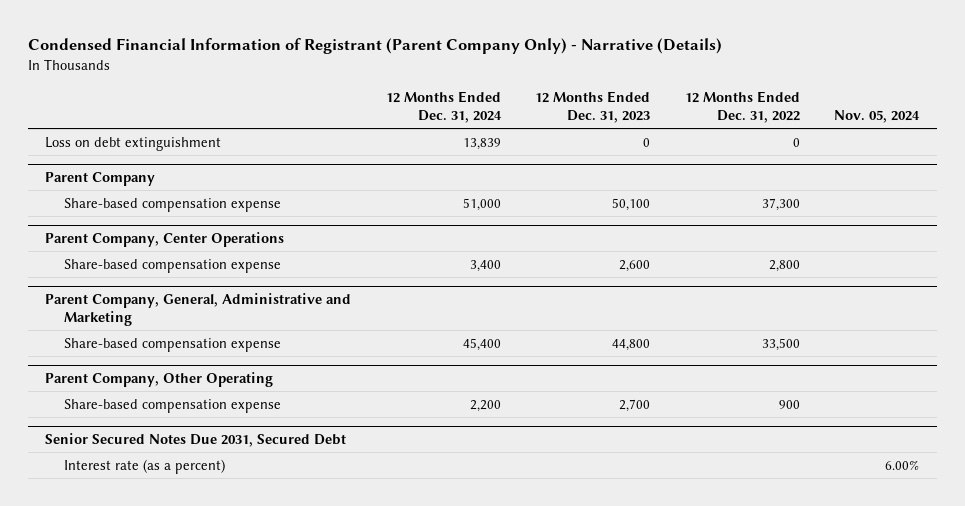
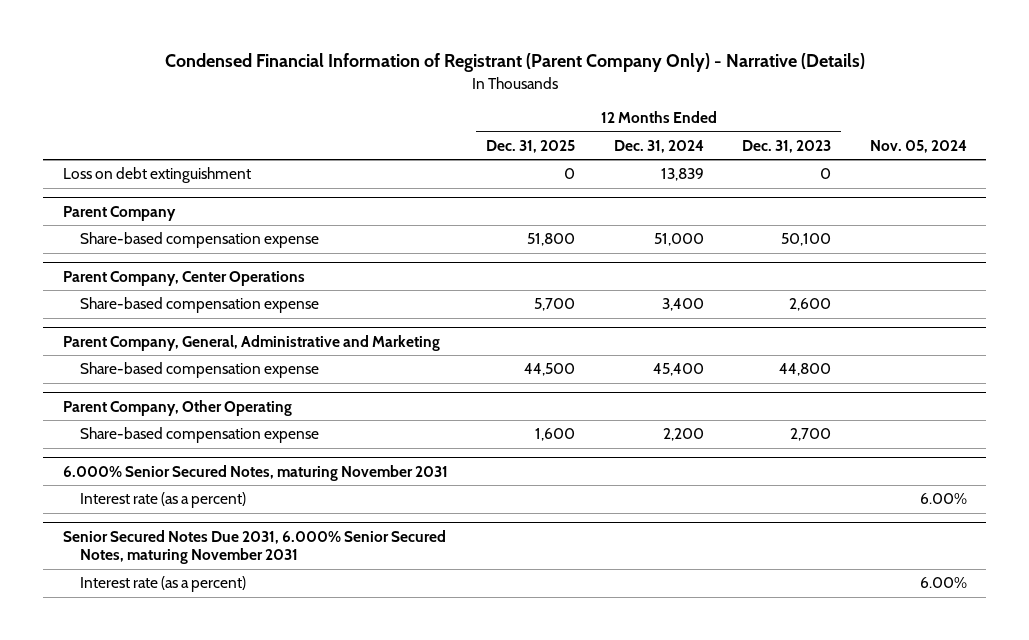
- | 12 Months Ended Dec. 31, 2024 | 12 Months Ended Dec. 31, 2023 | 12 Months Ended Dec. 31, 2022 | Nov. 05, 2024
+ | 12 Months Ended Dec. 31, 2025 | 12 Months Ended Dec. 31, 2024 | 12 Months Ended Dec. 31, 2023 | Nov. 05, 2024
- Senior Secured Notes Due 2031, Secured Debt
+ 6.000% Senior Secured Notes, maturing November 2031
+ Senior Secured Notes Due 2031, 6.000% Senior Secured Notes, maturing November 2031
+ Interest rate (as a percent) | | | | 6.00%

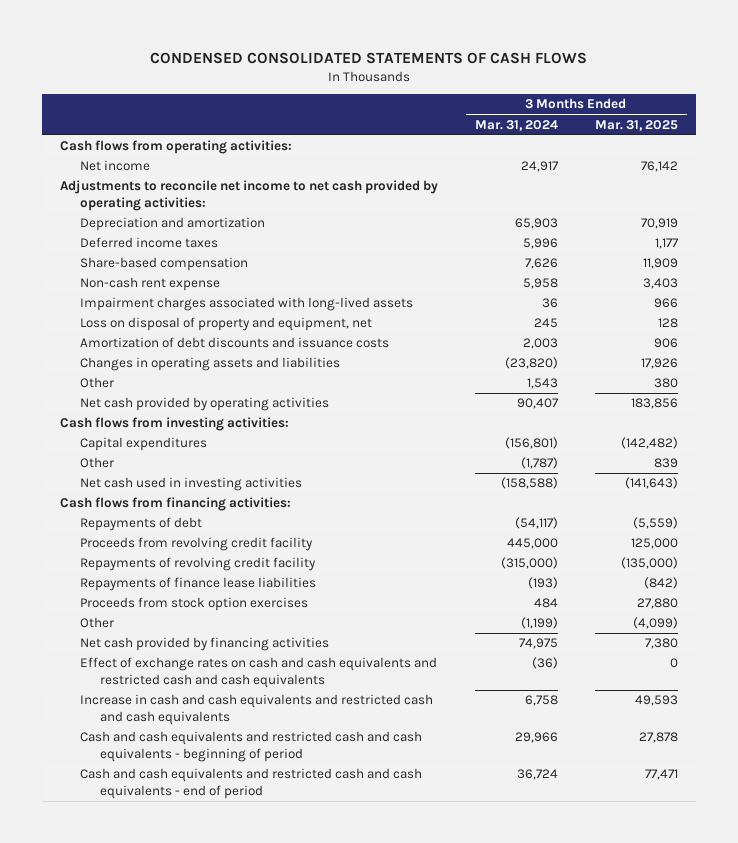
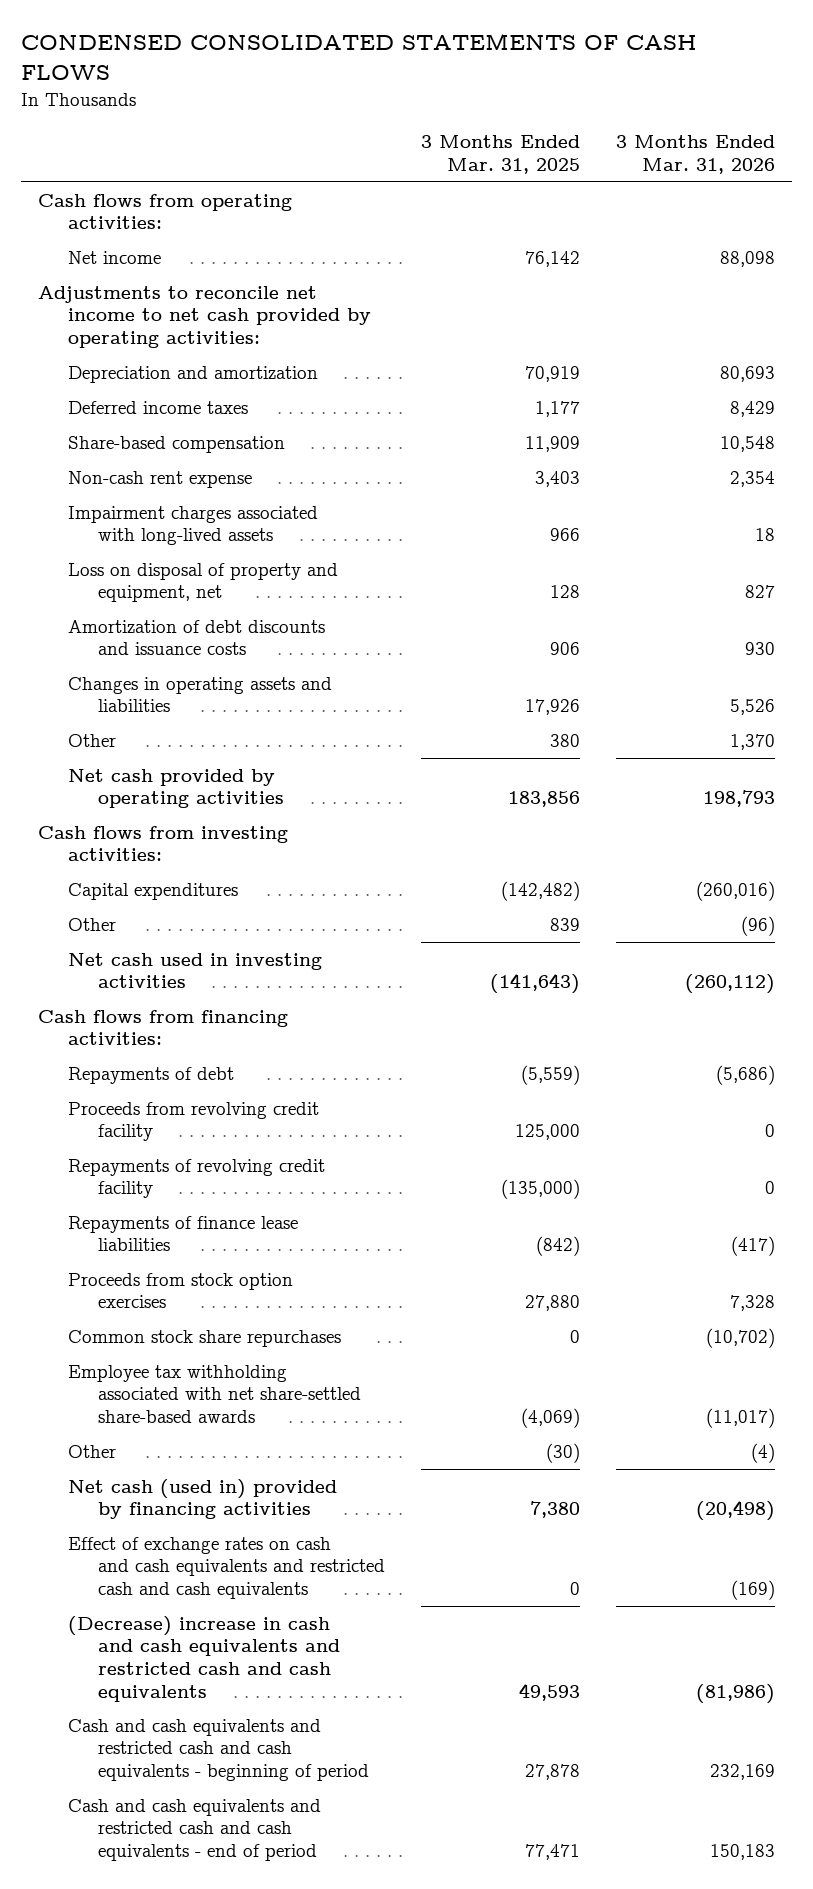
- | 3 Months Ended Mar. 31, 2024 | 3 Months Ended Mar. 31, 2025
+ | 3 Months Ended Mar. 31, 2025 | 3 Months Ended Mar. 31, 2026
- Other | (1,199) | (4,099)
- Net cash provided by financing activities | 74,975 | 7,380
+ Common stock share repurchases | 0 | (10,702)
+ Employee tax withholding associated with net share-settled share-based awards | (4,069) | (11,017)
+ Other | (30) | (4)
+ Net cash (used in) provided by financing activities | 7,380 | (20,498)
- Increase in cash and cash equivalents and restricted cash and cash equivalents | 6,758 | 49,593
+ (Decrease) increase in cash and cash equivalents and restricted cash and cash equivalents | 49,593 | (81,986)

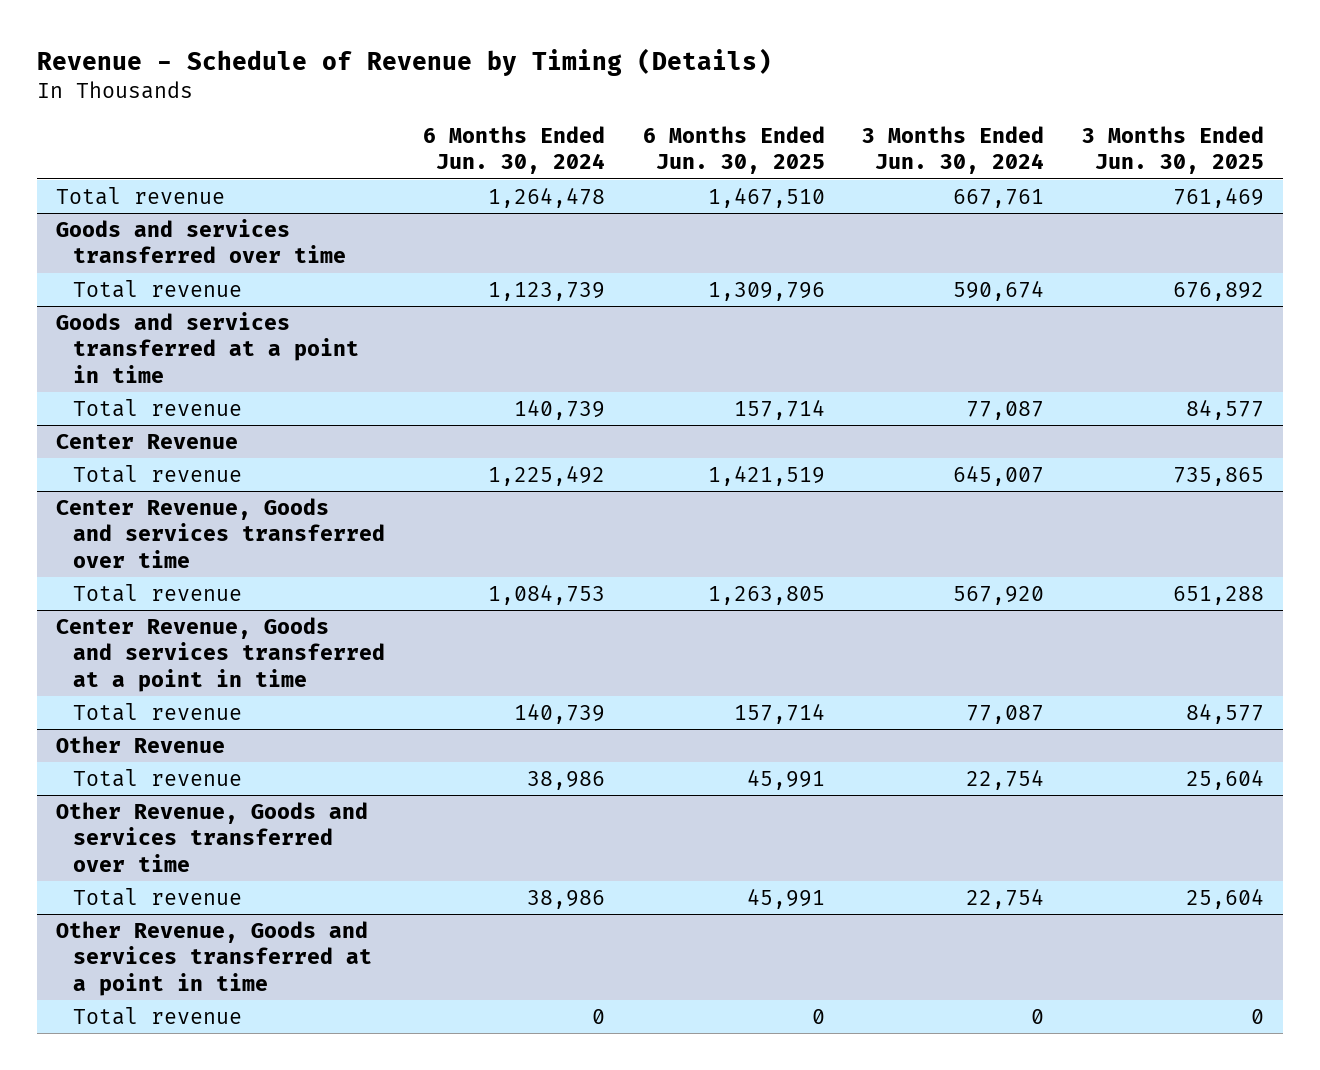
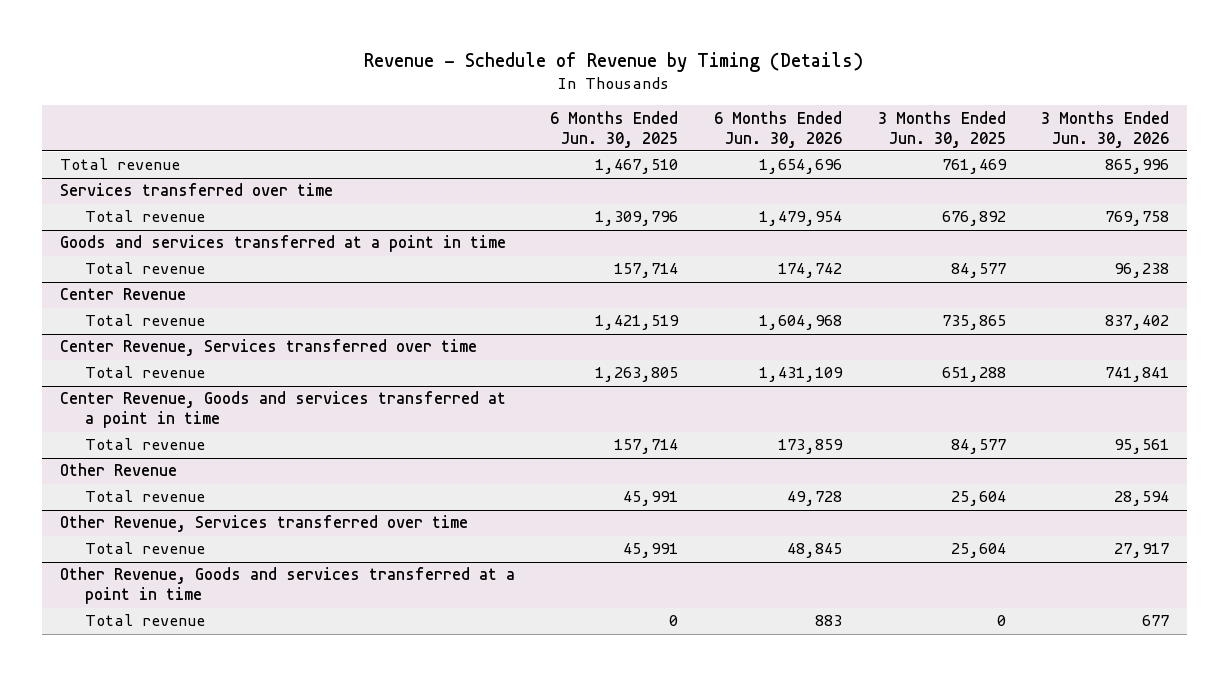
- | 6 Months Ended Jun. 30, 2024 | 6 Months Ended Jun. 30, 2025 | 3 Months Ended Jun. 30, 2024 | 3 Months Ended Jun. 30, 2025
+ | 6 Months Ended Jun. 30, 2025 | 6 Months Ended Jun. 30, 2026 | 3 Months Ended Jun. 30, 2025 | 3 Months Ended Jun. 30, 2026
- Goods and services transferred over time
+ Services transferred over time
- Center Revenue, Goods and services transferred over time
+ Center Revenue, Services transferred over time
- Other Revenue, Goods and services transferred over time
+ Other Revenue, Services transferred over time

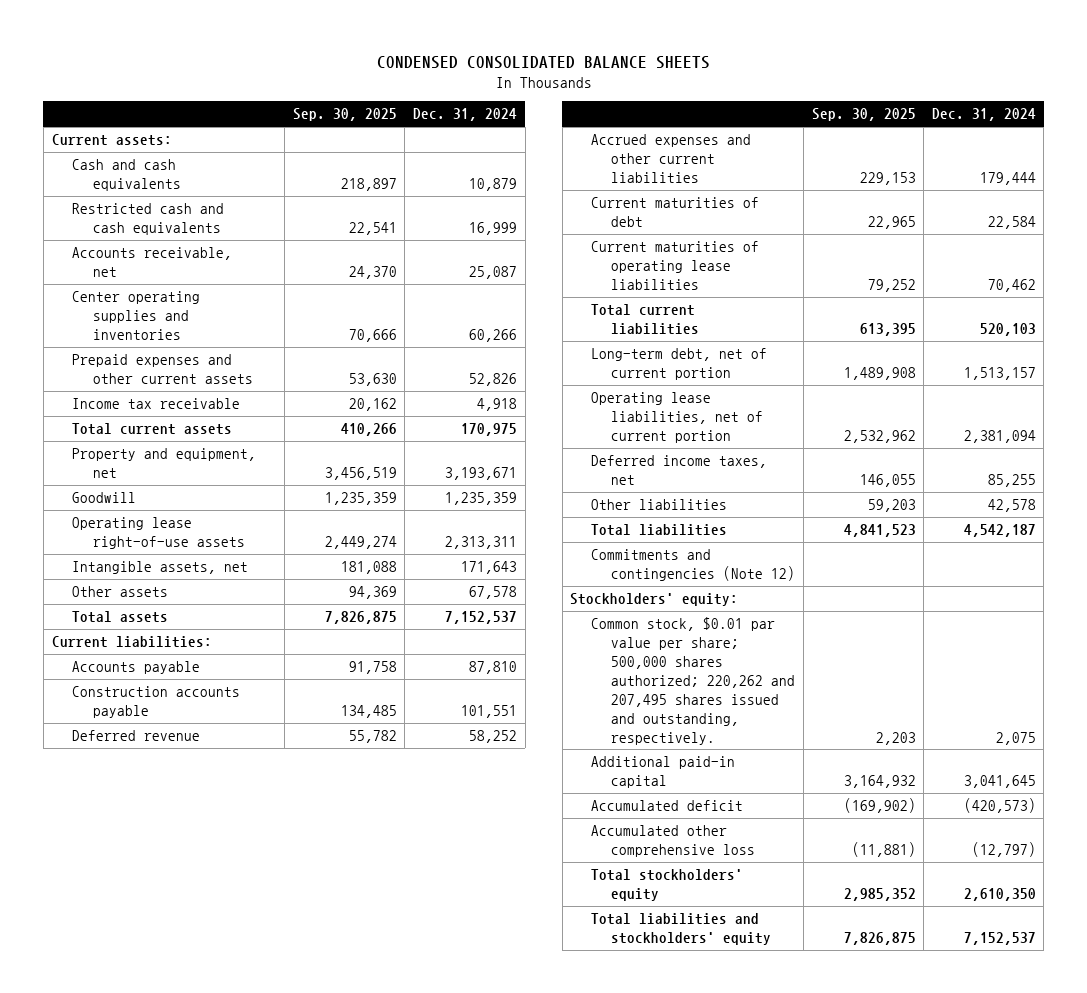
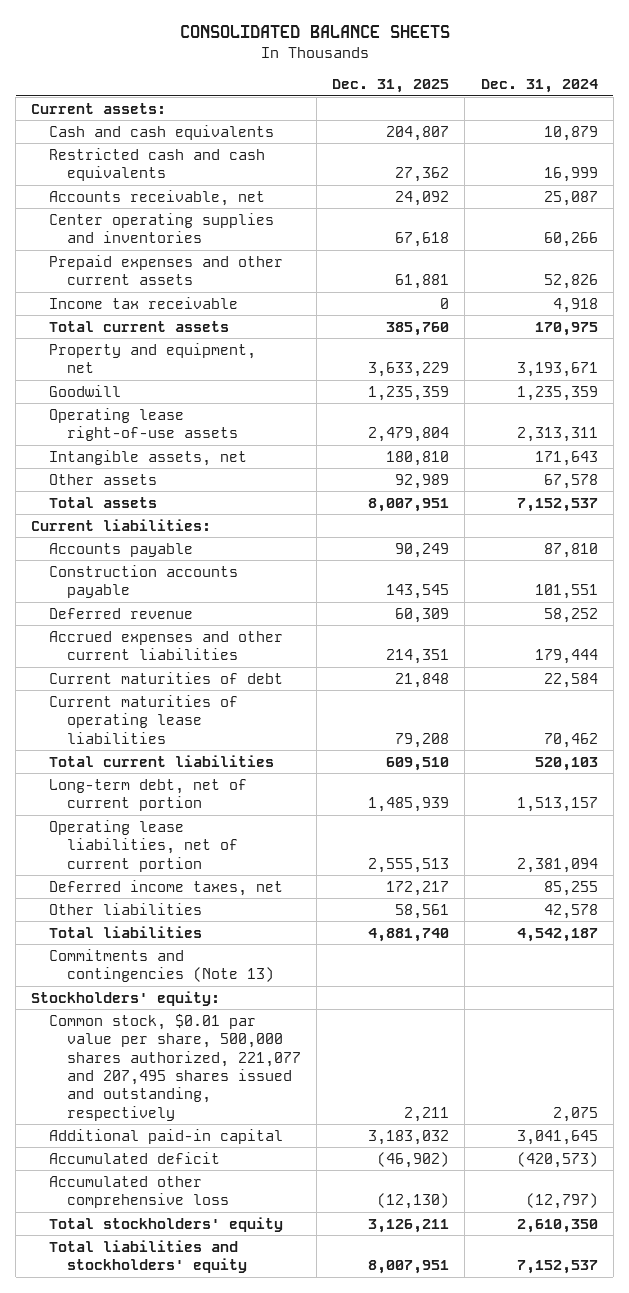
- CONDENSED CONSOLIDATED BALANCE SHEETS
+ CONSOLIDATED BALANCE SHEETS
- | Sep. 30, 2025 | Dec. 31, 2024
+ | Dec. 31, 2025 | Dec. 31, 2024
- Commitments and contingencies (Note 12)
+ Commitments and contingencies (Note 13)
- Common stock, $0.01 par value per share; 500,000 shares authorized; 220,262 and 207,495 shares issued and outstanding, respectively. | 2,203 | 2,075
+ Common stock, $0.01 par value per share, 500,000 shares authorized, 221,077 and 207,495 shares issued and outstanding, respectively | 2,211 | 2,075

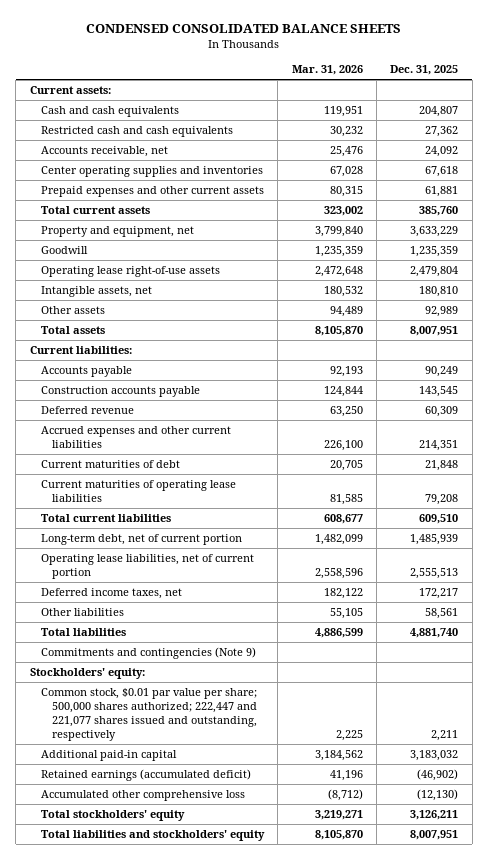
- CONSOLIDATED BALANCE SHEETS
+ CONDENSED CONSOLIDATED BALANCE SHEETS
- | Dec. 31, 2025 | Dec. 31, 2024
+ | Mar. 31, 2026 | Dec. 31, 2025
- Income tax receivable | 0 | 4,918
- Commitments and contingencies (Note 13)
+ Commitments and contingencies (Note 9)
- Common stock, $0.01 par value per share, 500,000 shares authorized, 221,077 and 207,495 shares issued and outstanding, respectively | 2,211 | 2,075
+ Common stock, $0.01 par value per share; 500,000 shares authorized; 222,447 and 221,077 shares issued and outstanding, respectively | 2,225 | 2,211
- Accumulated deficit | (46,902) | (420,573)
+ Retained earnings (accumulated deficit) | 41,196 | (46,902)

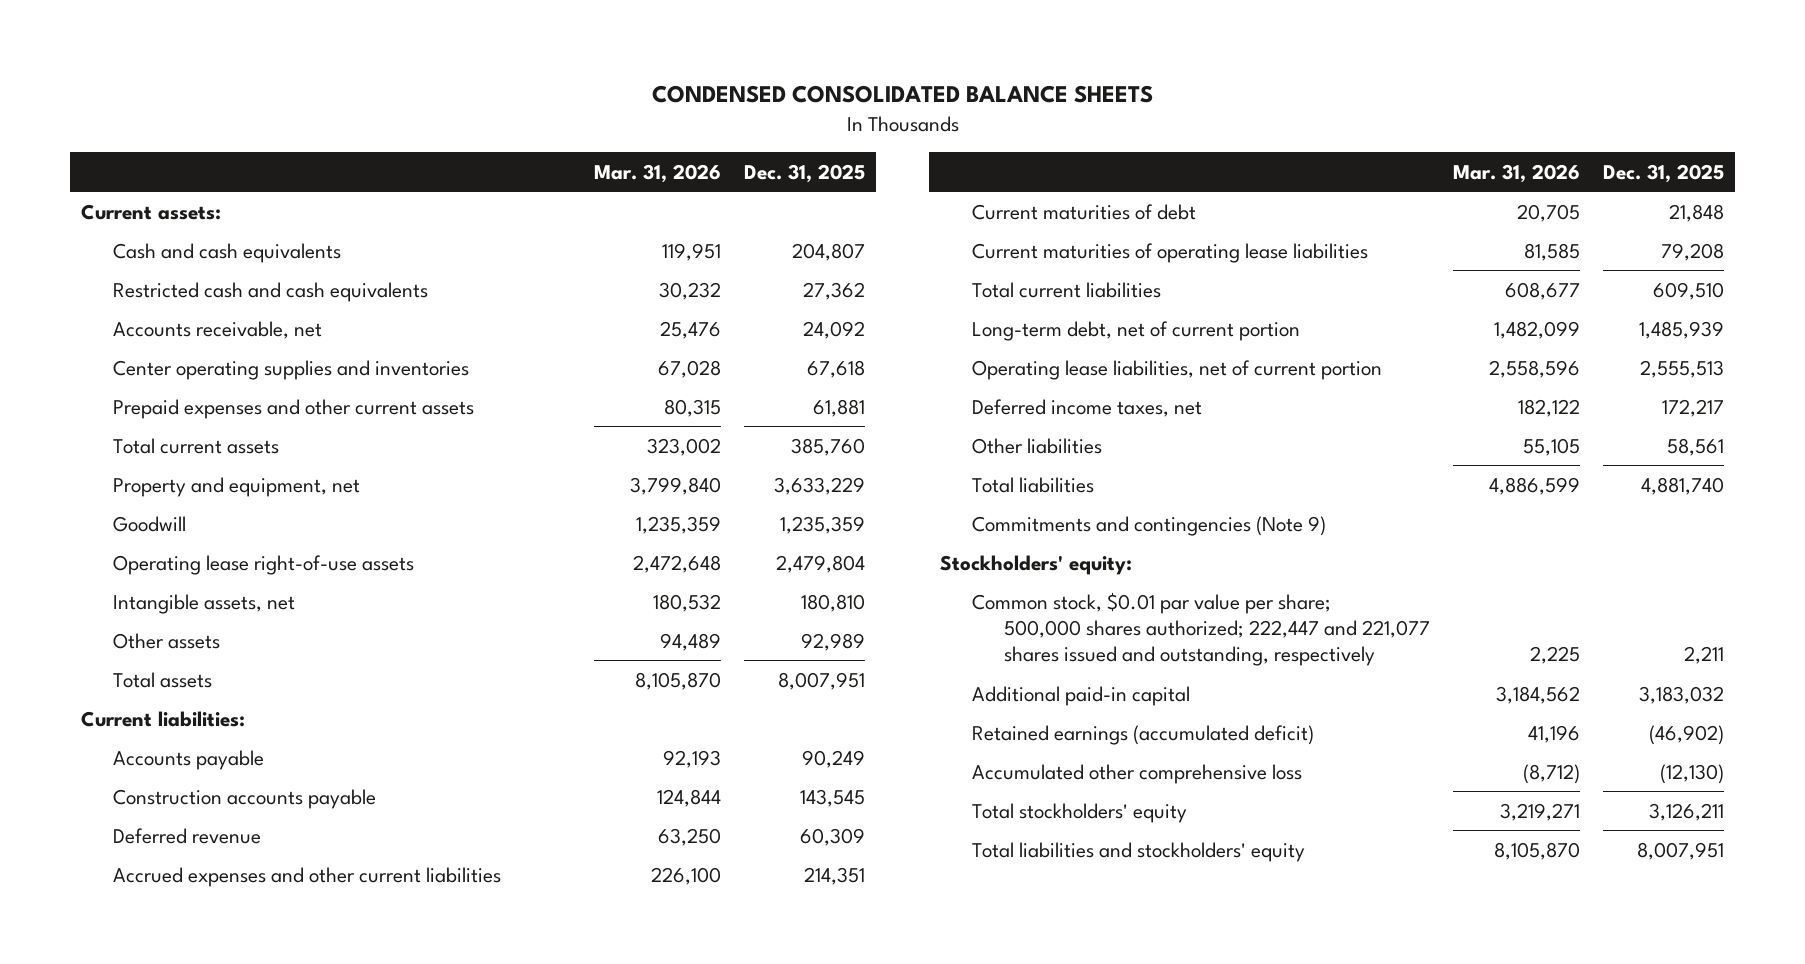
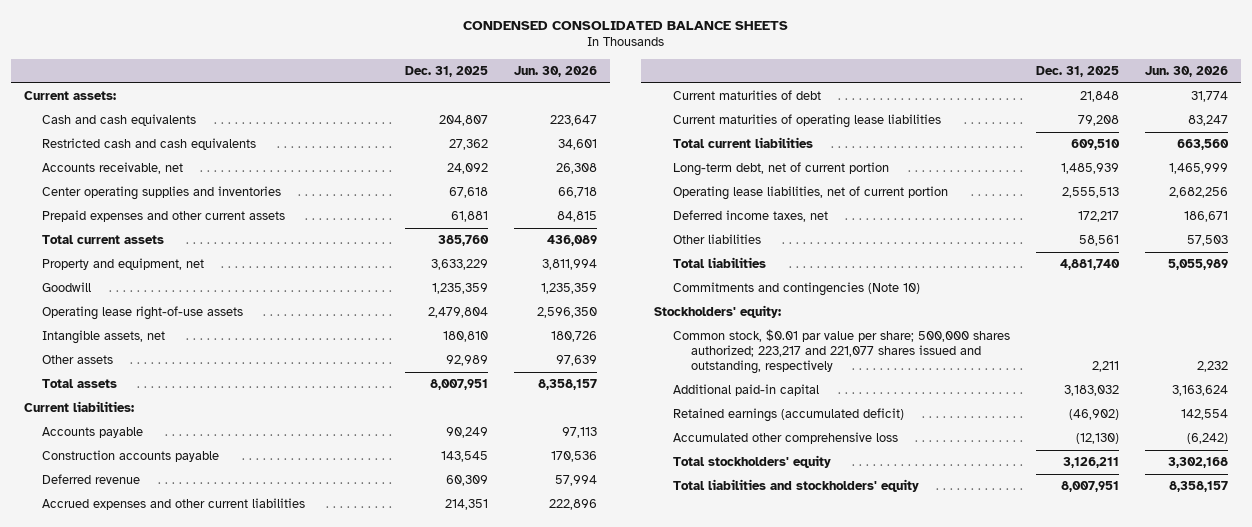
- | Mar. 31, 2026 | Dec. 31, 2025
+ | Dec. 31, 2025 | Jun. 30, 2026
- Commitments and contingencies (Note 9)
+ Commitments and contingencies (Note 10)
- Common stock, $0.01 par value per share; 500,000 shares authorized; 222,447 and 221,077 shares issued and outstanding, respectively | 2,225 | 2,211
+ Common stock, $0.01 par value per share; 500,000 shares authorized; 223,217 and 221,077 shares issued and outstanding, respectively | 2,211 | 2,232

